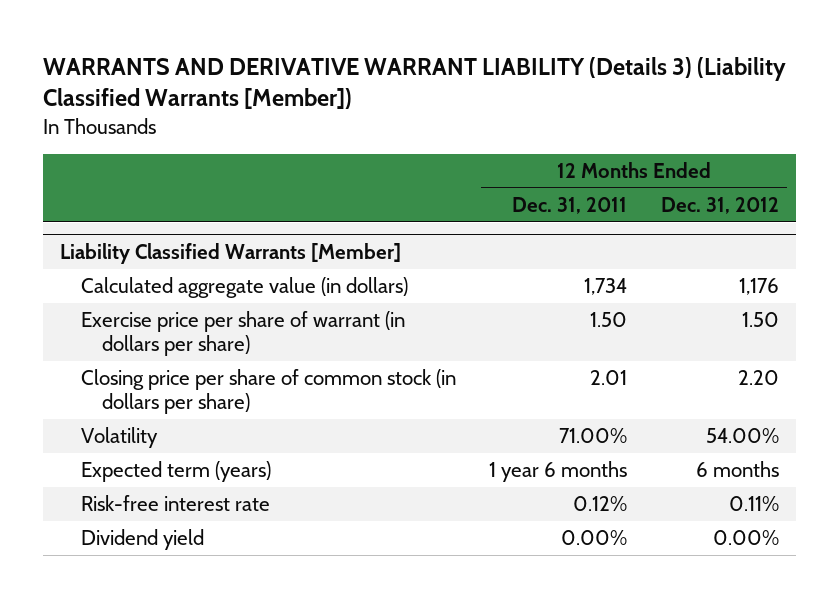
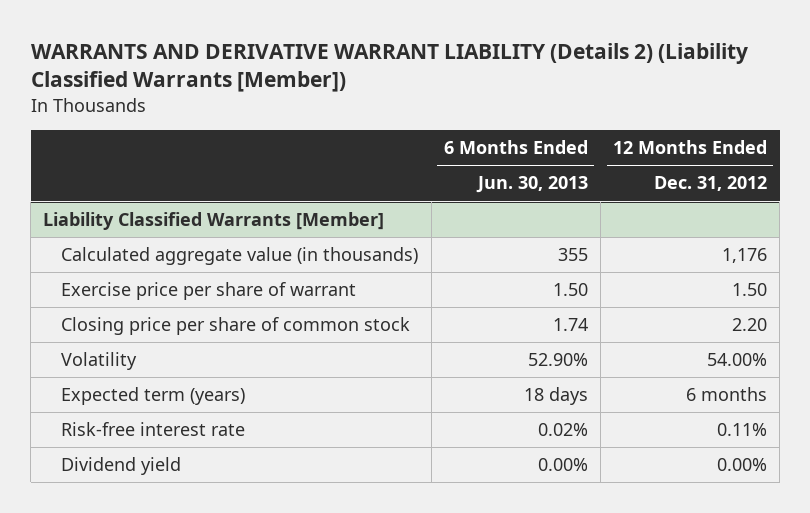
- WARRANTS AND DERIVATIVE WARRANT LIABILITY (Details 3) (Liability Classified Warrants [Member])
+ WARRANTS AND DERIVATIVE WARRANT LIABILITY (Details 2) (Liability Classified Warrants [Member])
- | 12 Months Ended Dec. 31, 2011 | 12 Months Ended Dec. 31, 2012
+ | 6 Months Ended Jun. 30, 2013 | 12 Months Ended Dec. 31, 2012
@ Liability Classified Warrants [Member]
- Calculated aggregate value (in dollars) | 1,734 | 1,176
- Exercise price per share of warrant (in dollars per share) | 1.50 | 1.50
- Closing price per share of common stock (in dollars per share) | 2.01 | 2.20
+ Calculated aggregate value (in thousands) | 355 | 1,176
+ Exercise price per share of warrant | 1.50 | 1.50
+ Closing price per share of common stock | 1.74 | 2.20

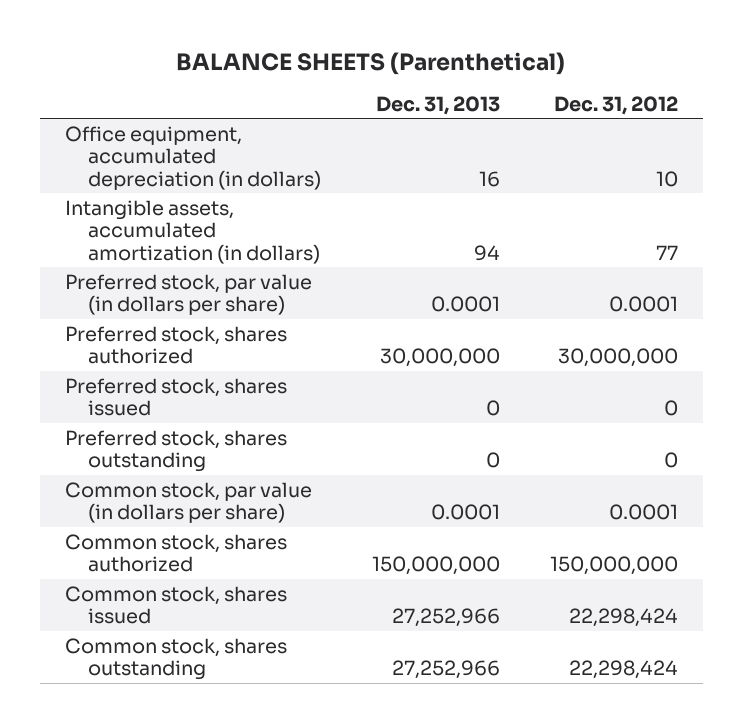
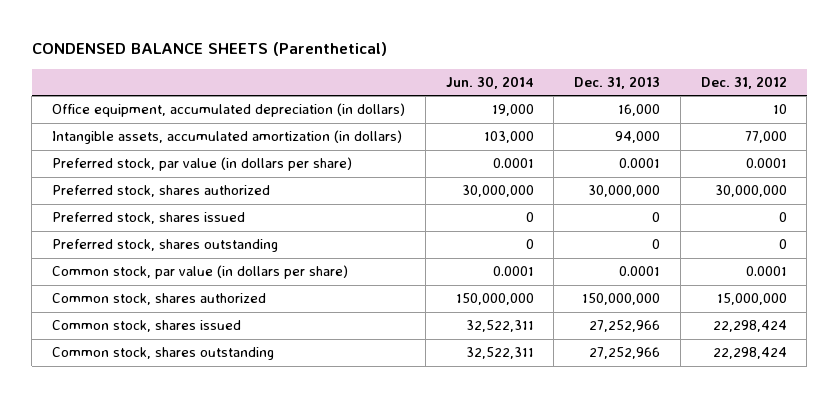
- BALANCE SHEETS (Parenthetical)
+ CONDENSED BALANCE SHEETS (Parenthetical)
- | Dec. 31, 2013 | Dec. 31, 2012
+ | Jun. 30, 2014 | Dec. 31, 2013 | Dec. 31, 2012
- Office equipment, accumulated depreciation (in dollars) | 16 | 10
- Intangible assets, accumulated amortization (in dollars) | 94 | 77
+ Office equipment, accumulated depreciation (in dollars) | 19,000 | 16,000 | 10
+ Intangible assets, accumulated amortization (in dollars) | 103,000 | 94,000 | 77,000
- Common stock, shares authorized | 150,000,000 | 150,000,000
+ Common stock, shares authorized | 150,000,000 | 150,000,000 | 15,000,000

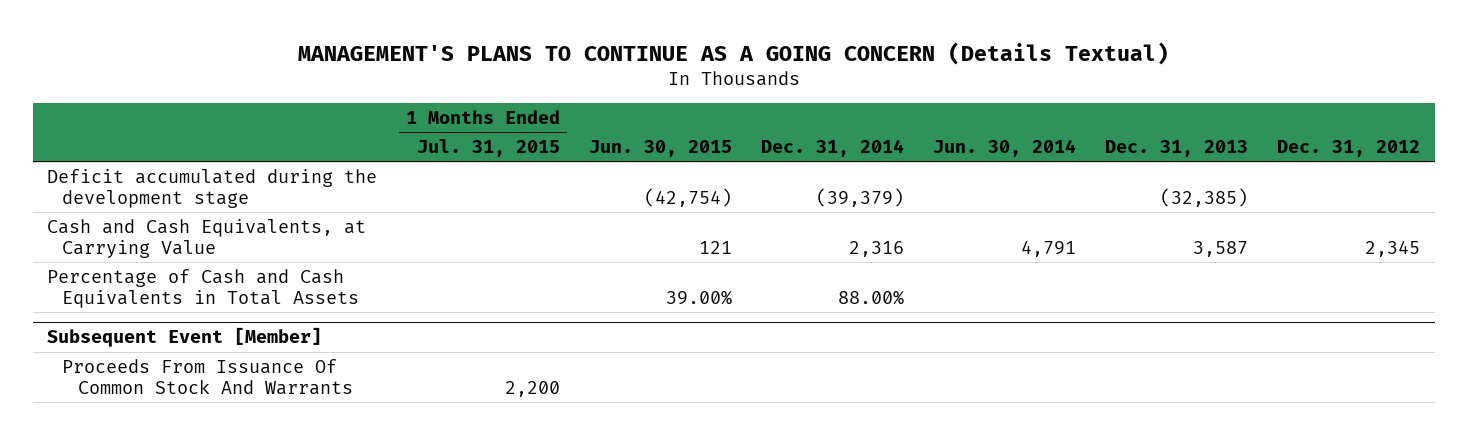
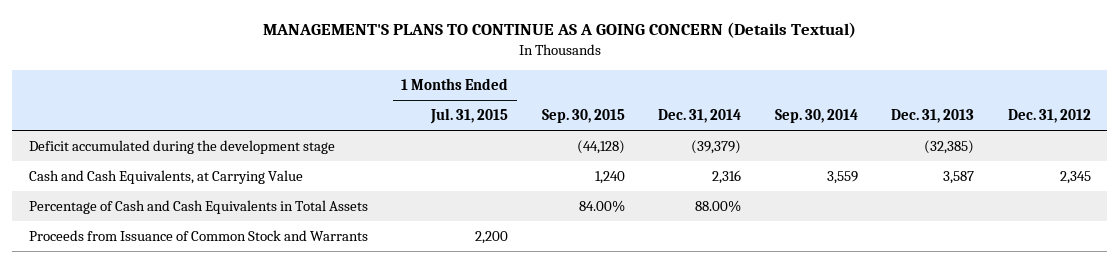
- | 1 Months Ended Jul. 31, 2015 | Jun. 30, 2015 | Dec. 31, 2014 | Jun. 30, 2014 | Dec. 31, 2013 | Dec. 31, 2012
+ | 1 Months Ended Jul. 31, 2015 | Sep. 30, 2015 | Dec. 31, 2014 | Sep. 30, 2014 | Dec. 31, 2013 | Dec. 31, 2012
- Subsequent Event [Member]
- Proceeds From Issuance Of Common Stock And Warrants | 2,200 | | | | |
+ Proceeds from Issuance of Common Stock and Warrants | 2,200 | | | | |

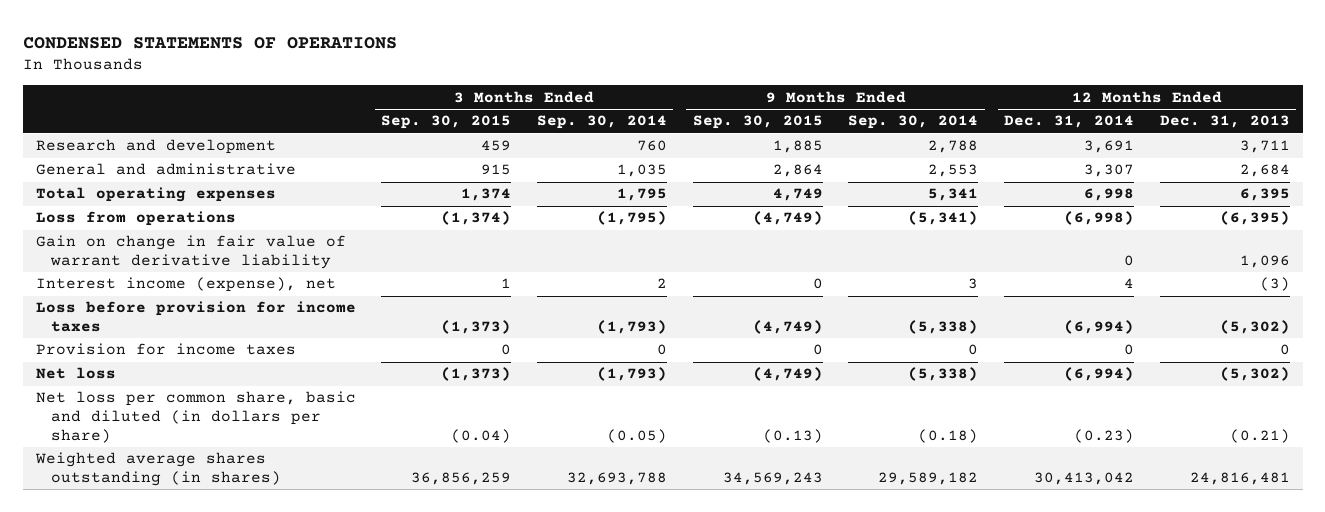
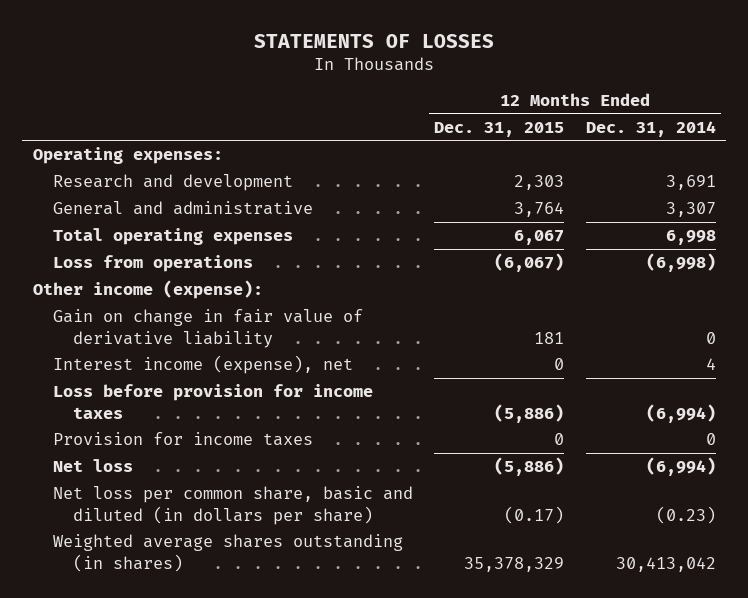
- CONDENSED STATEMENTS OF OPERATIONS
+ STATEMENTS OF LOSSES
- | 3 Months Ended Sep. 30, 2015 | 3 Months Ended Sep. 30, 2014 | 9 Months Ended Sep. 30, 2015 | 9 Months Ended Sep. 30, 2014 | 12 Months Ended Dec. 31, 2014 | 12 Months Ended Dec. 31, 2013
+ | 12 Months Ended Dec. 31, 2015 | 12 Months Ended Dec. 31, 2014
+ Operating expenses:
- Gain on change in fair value of warrant derivative liability | | | | | 0 | 1,096
+ Other income (expense):
+ Gain on change in fair value of derivative liability | 181 | 0

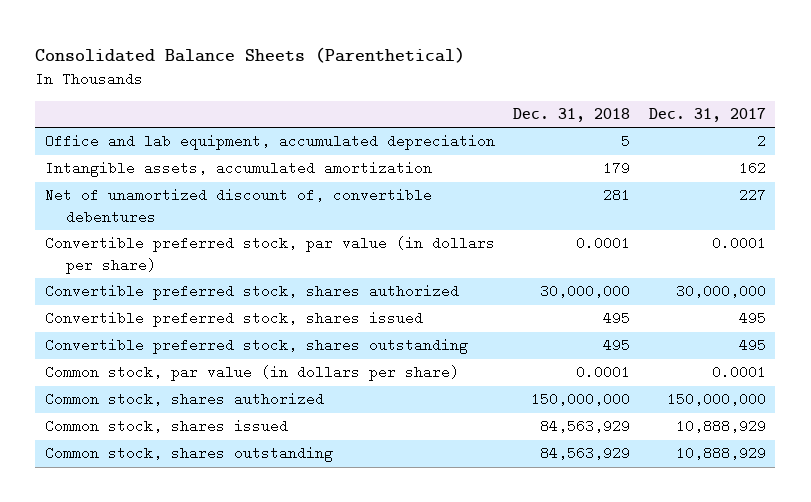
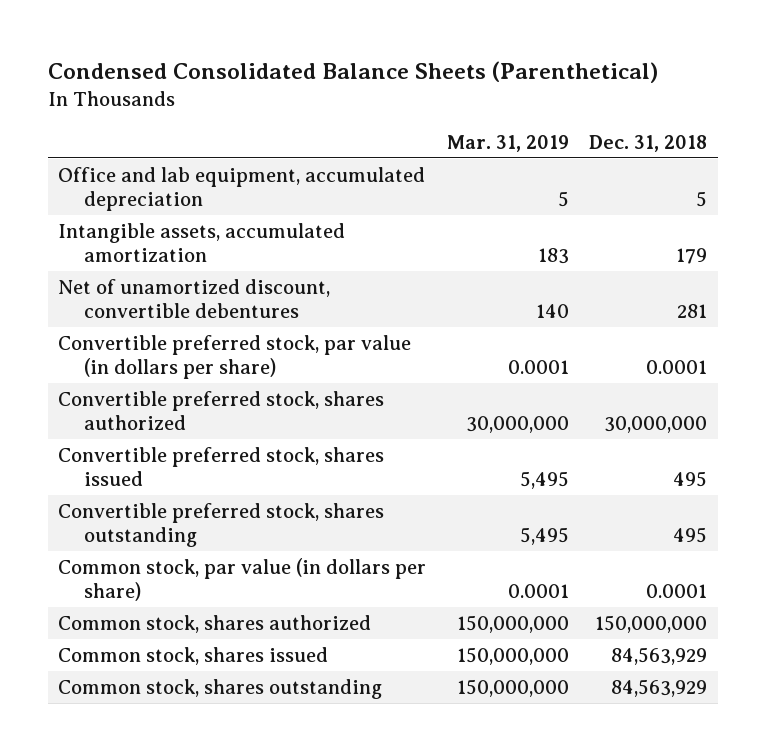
- Consolidated Balance Sheets (Parenthetical)
+ Condensed Consolidated Balance Sheets (Parenthetical)
- | Dec. 31, 2018 | Dec. 31, 2017
+ | Mar. 31, 2019 | Dec. 31, 2018
- Net of unamortized discount of, convertible debentures | 281 | 227
+ Net of unamortized discount, convertible debentures | 140 | 281

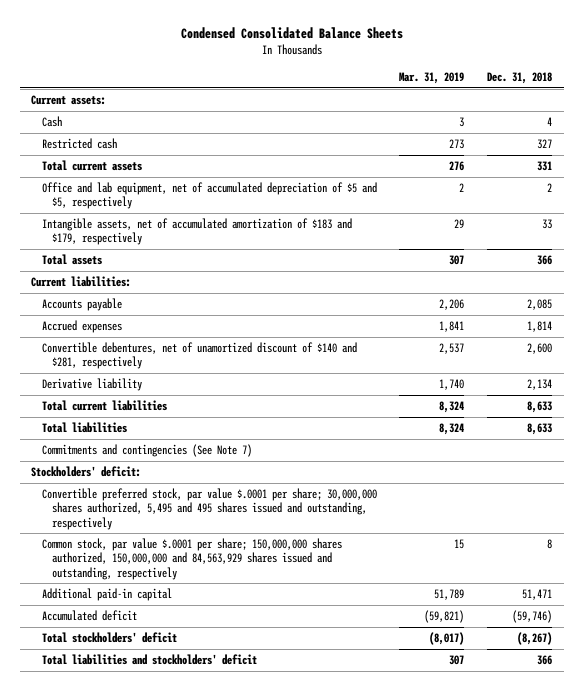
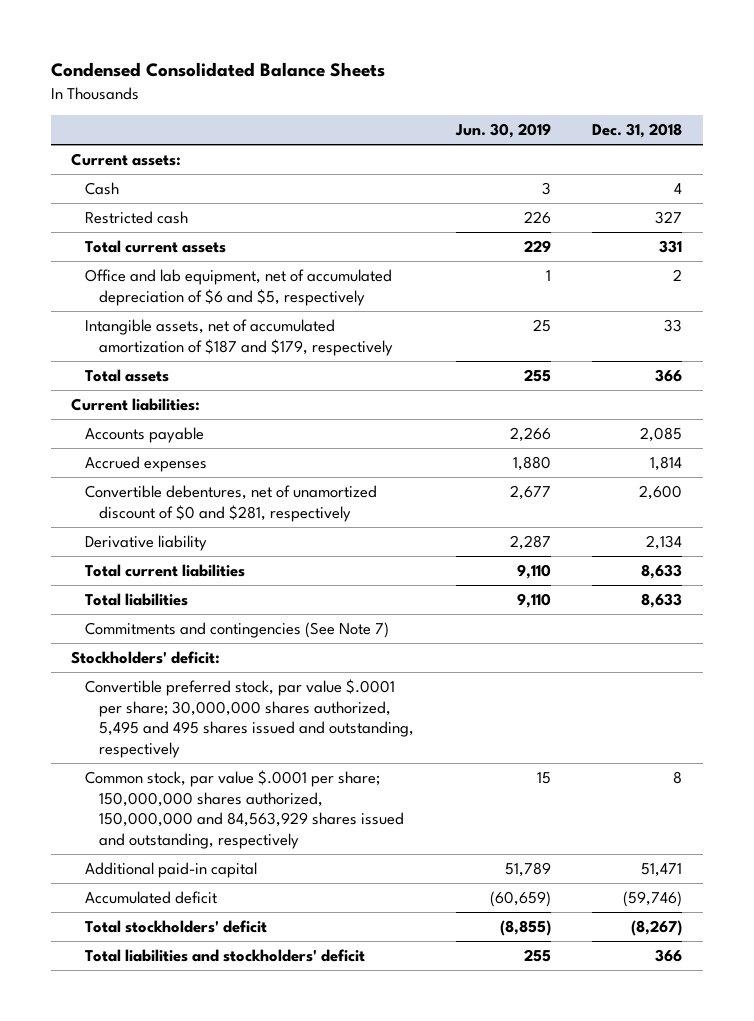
- | Mar. 31, 2019 | Dec. 31, 2018
+ | Jun. 30, 2019 | Dec. 31, 2018
- Office and lab equipment, net of accumulated depreciation of $5 and $5, respectively | 2 | 2
- Intangible assets, net of accumulated amortization of $183 and $179, respectively | 29 | 33
+ Office and lab equipment, net of accumulated depreciation of $6 and $5, respectively | 1 | 2
+ Intangible assets, net of accumulated amortization of $187 and $179, respectively | 25 | 33
- Convertible debentures, net of unamortized discount of $140 and $281, respectively | 2,537 | 2,600
+ Convertible debentures, net of unamortized discount of $0 and $281, respectively | 2,677 | 2,600

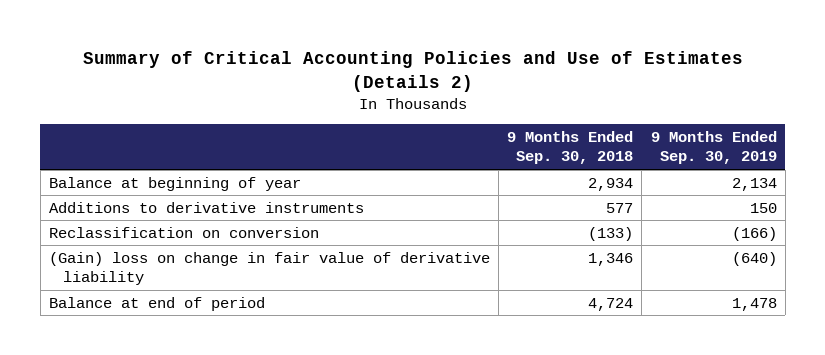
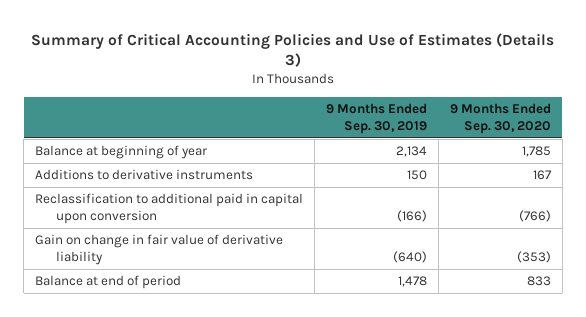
- Summary of Critical Accounting Policies and Use of Estimates (Details 2)
+ Summary of Critical Accounting Policies and Use of Estimates (Details 3)
- | 9 Months Ended Sep. 30, 2018 | 9 Months Ended Sep. 30, 2019
+ | 9 Months Ended Sep. 30, 2019 | 9 Months Ended Sep. 30, 2020
- Reclassification on conversion | (133) | (166)
- (Gain) loss on change in fair value of derivative liability | 1,346 | (640)
+ Reclassification to additional paid in capital upon conversion | (166) | (766)
+ Gain on change in fair value of derivative liability | (640) | (353)

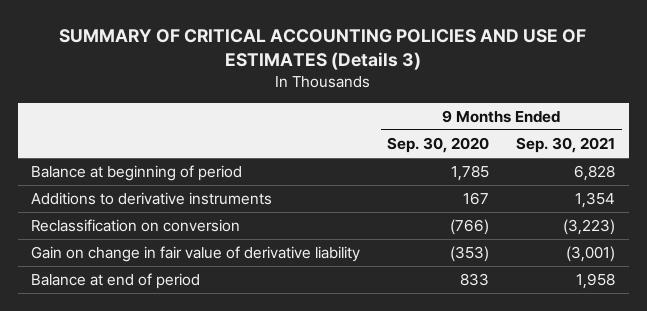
- Summary of Critical Accounting Policies and Use of Estimates (Details 3)
+ SUMMARY OF CRITICAL ACCOUNTING POLICIES AND USE OF ESTIMATES (Details 3)
- | 9 Months Ended Sep. 30, 2019 | 9 Months Ended Sep. 30, 2020
+ | 9 Months Ended Sep. 30, 2020 | 9 Months Ended Sep. 30, 2021
- Balance at beginning of year | 2,134 | 1,785
+ Balance at beginning of period | 1,785 | 6,828
- Reclassification to additional paid in capital upon conversion | (166) | (766)
+ Reclassification on conversion | (766) | (3,223)

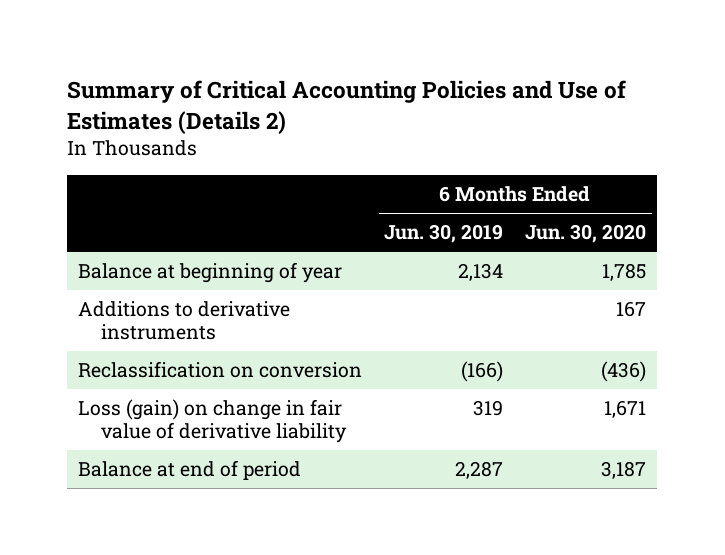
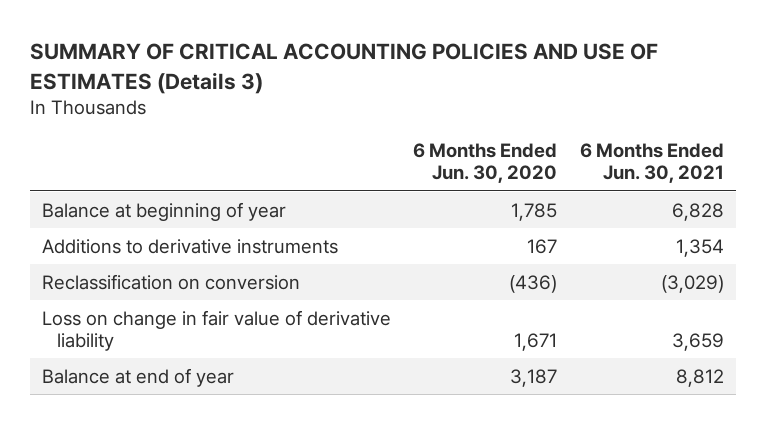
- Summary of Critical Accounting Policies and Use of Estimates (Details 2)
+ SUMMARY OF CRITICAL ACCOUNTING POLICIES AND USE OF ESTIMATES (Details 3)
- | 6 Months Ended Jun. 30, 2019 | 6 Months Ended Jun. 30, 2020
+ | 6 Months Ended Jun. 30, 2020 | 6 Months Ended Jun. 30, 2021
- Loss (gain) on change in fair value of derivative liability | 319 | 1,671
- Balance at end of period | 2,287 | 3,187
+ Loss on change in fair value of derivative liability | 1,671 | 3,659
+ Balance at end of year | 3,187 | 8,812

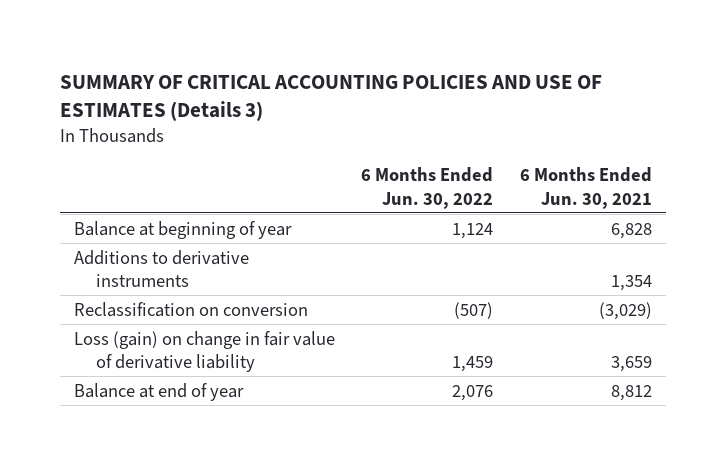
- | 6 Months Ended Jun. 30, 2020 | 6 Months Ended Jun. 30, 2021
+ | 6 Months Ended Jun. 30, 2022 | 6 Months Ended Jun. 30, 2021
- Loss on change in fair value of derivative liability | 1,671 | 3,659
+ Loss (gain) on change in fair value of derivative liability | 1,459 | 3,659

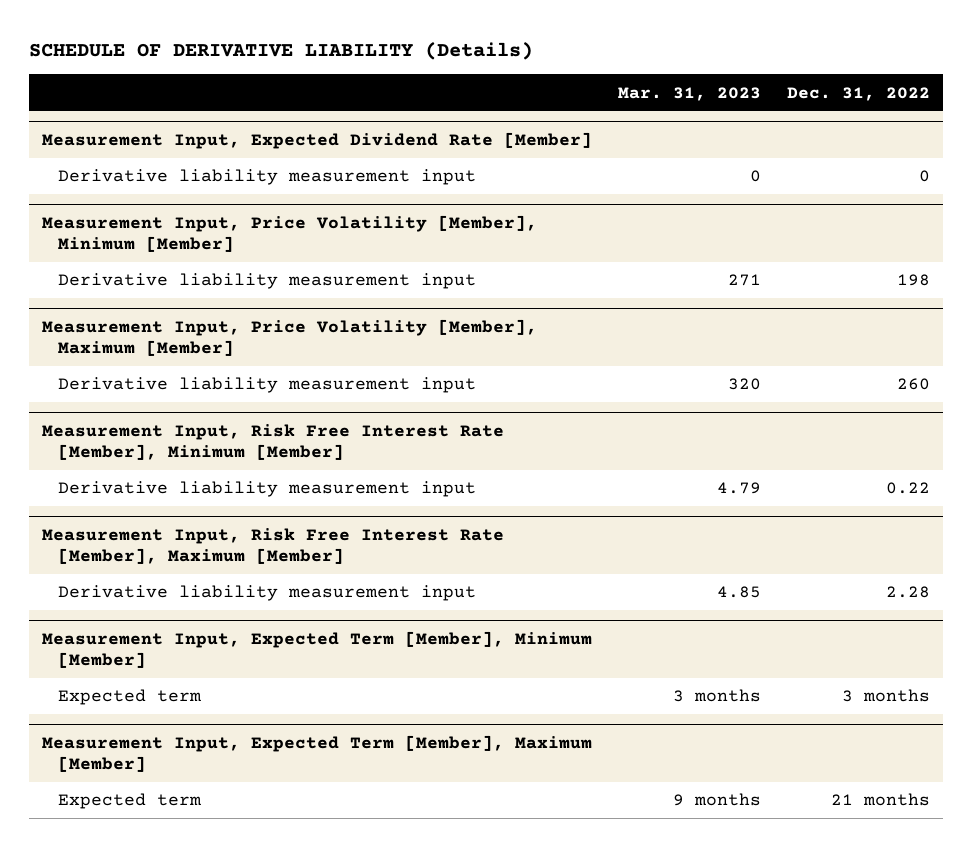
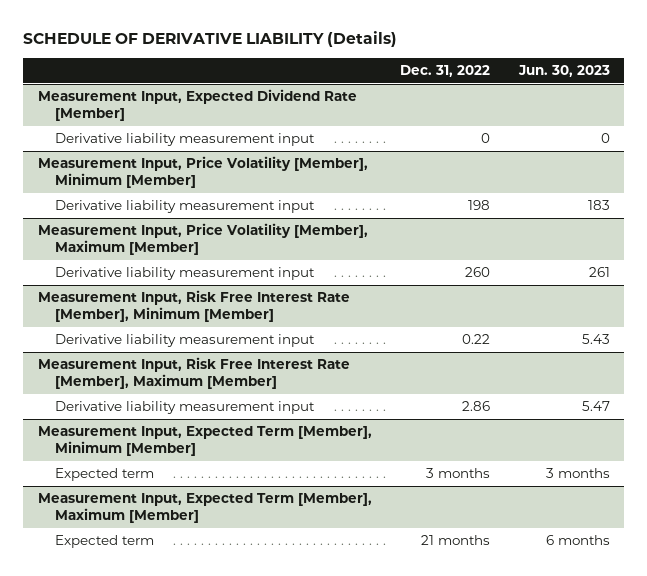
- | Mar. 31, 2023 | Dec. 31, 2022
+ | Dec. 31, 2022 | Jun. 30, 2023
@ Measurement Input, Risk Free Interest Rate [Member], Maximum [Member]
- Derivative liability measurement input | 4.85 | 2.28
+ Derivative liability measurement input | 2.86 | 5.47

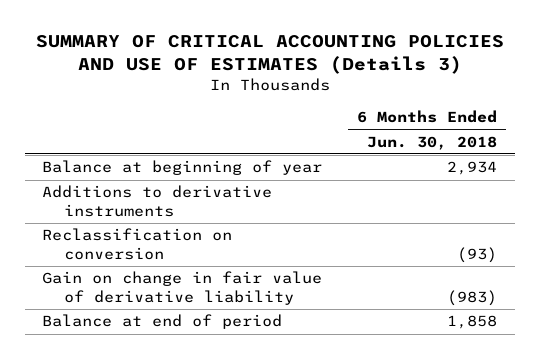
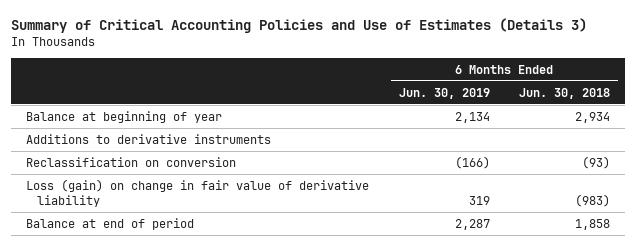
- SUMMARY OF CRITICAL ACCOUNTING POLICIES AND USE OF ESTIMATES (Details 3)
+ Summary of Critical Accounting Policies and Use of Estimates (Details 3)
- | 6 Months Ended Jun. 30, 2018
+ | 6 Months Ended Jun. 30, 2019 | 6 Months Ended Jun. 30, 2018
- Gain on change in fair value of derivative liability | (983)
+ Loss (gain) on change in fair value of derivative liability | 319 | (983)

